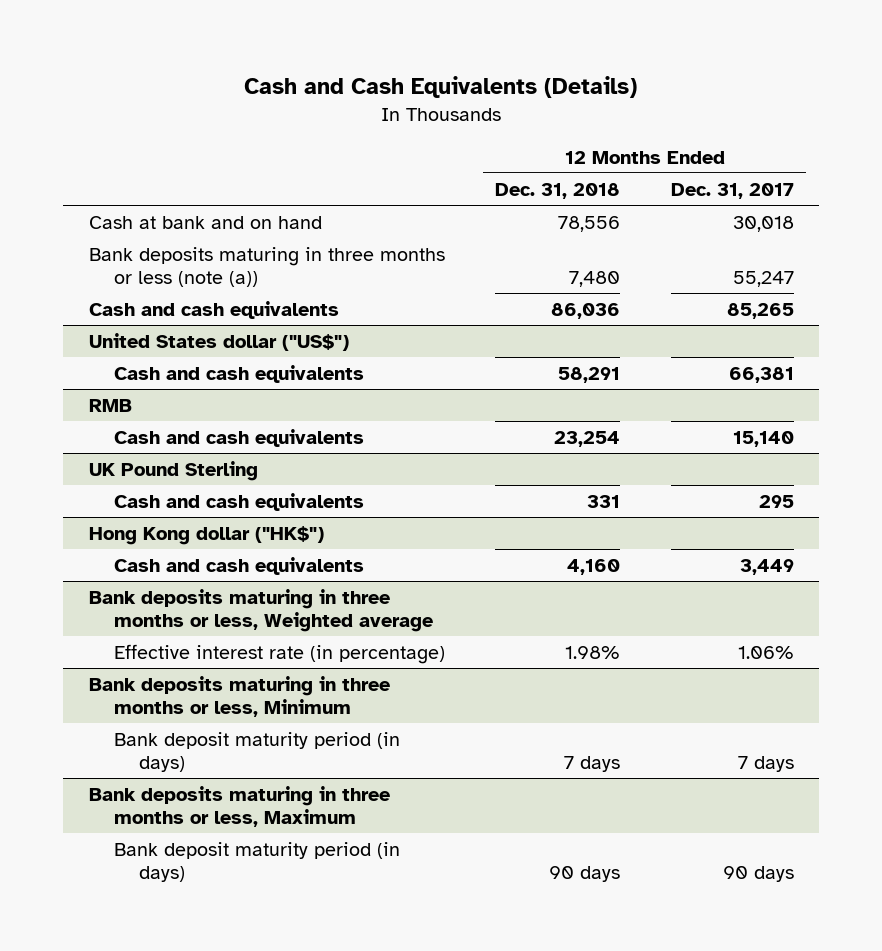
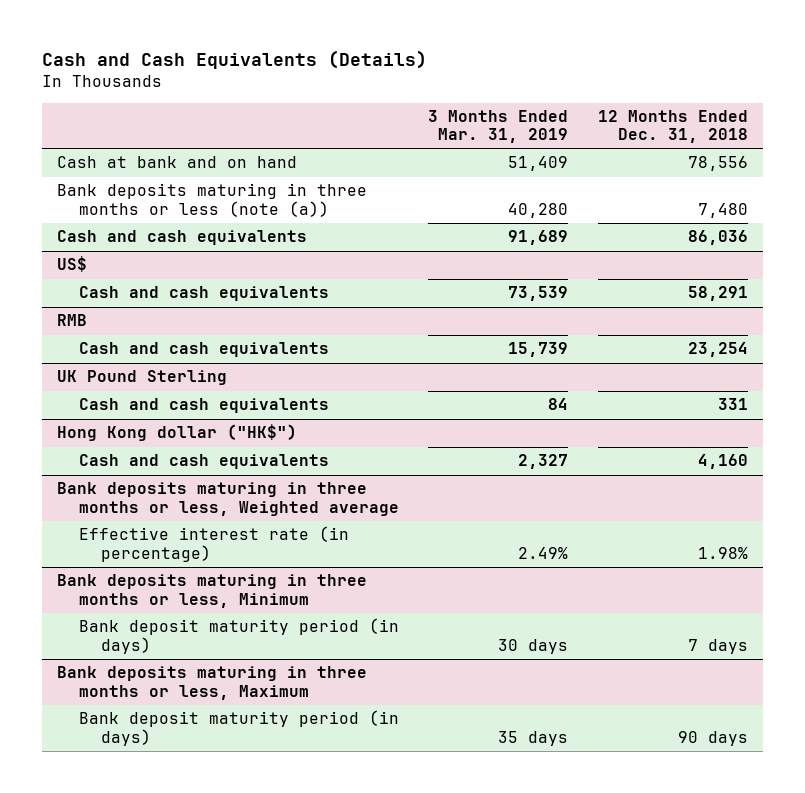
- | 12 Months Ended Dec. 31, 2018 | 12 Months Ended Dec. 31, 2017
+ | 3 Months Ended Mar. 31, 2019 | 12 Months Ended Dec. 31, 2018
- United States dollar ("US$")
+ US$

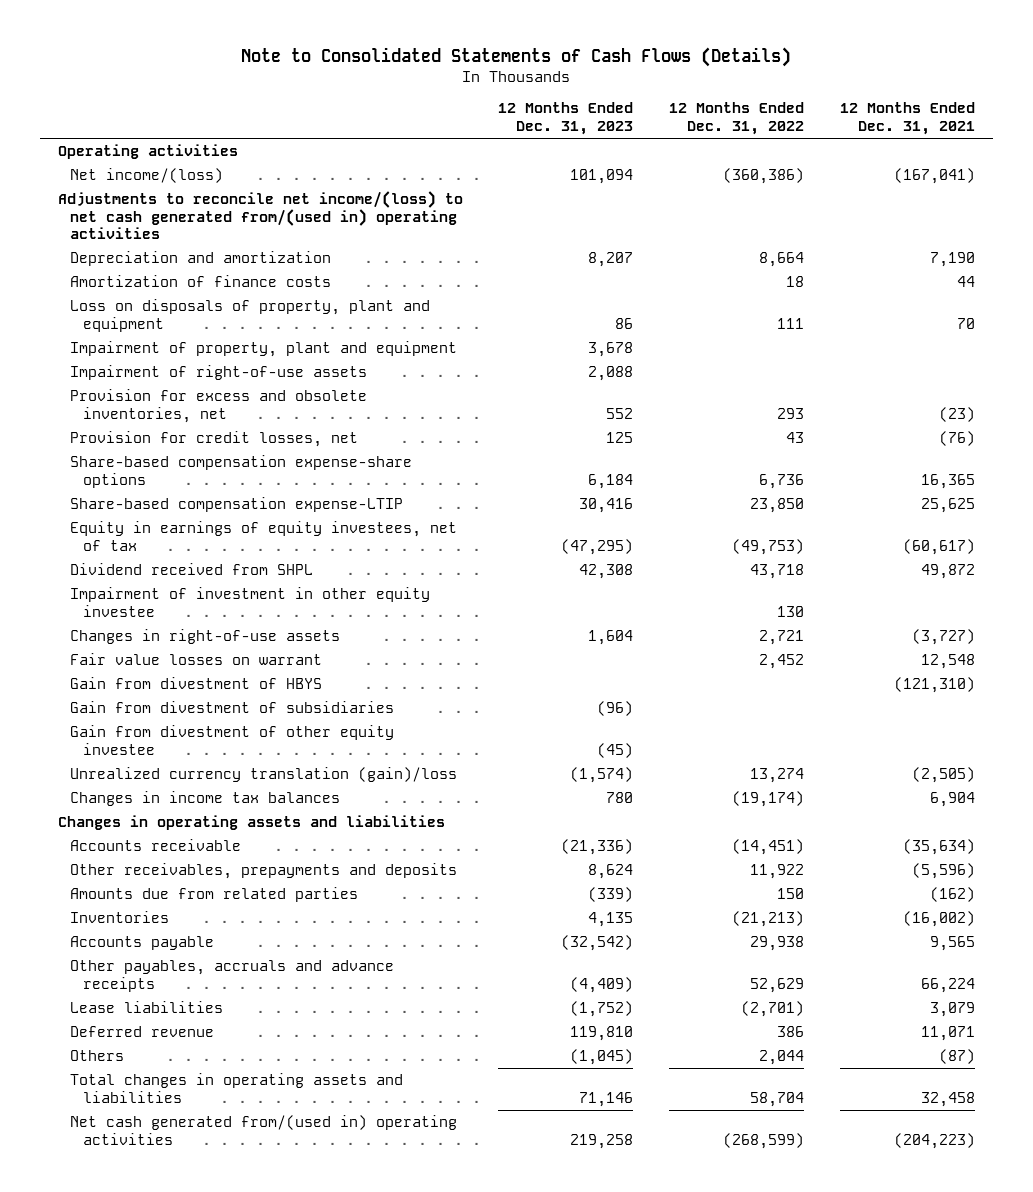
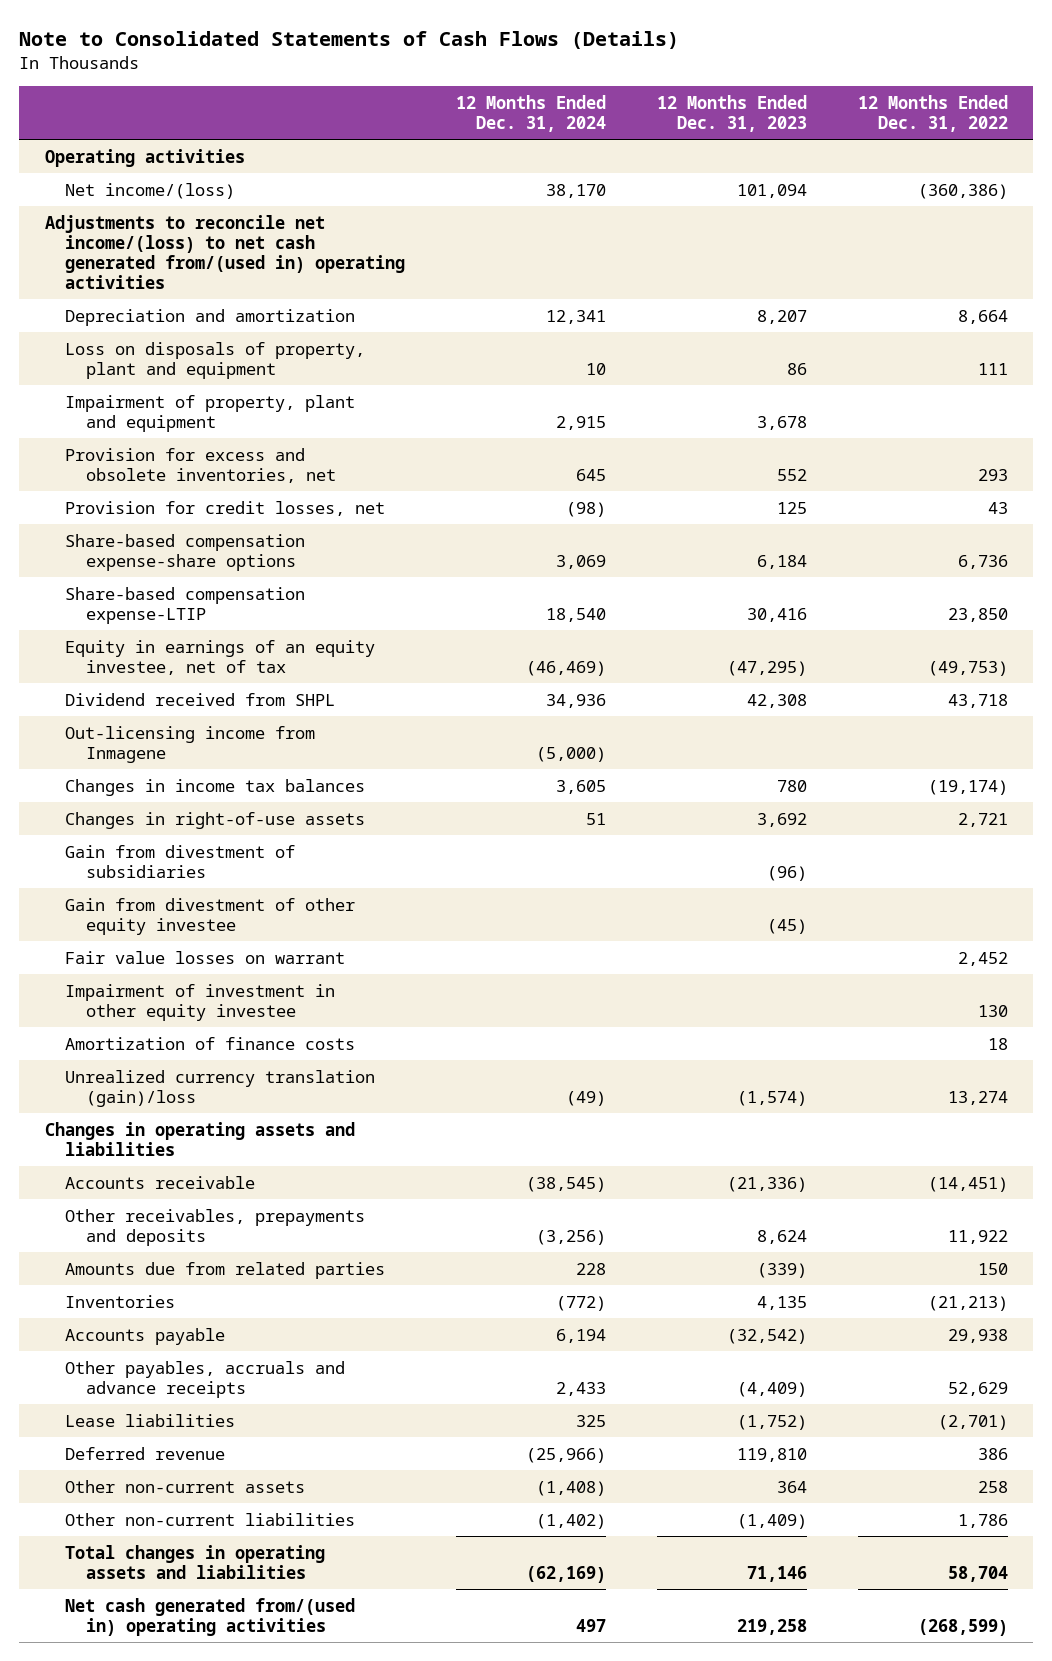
- | 12 Months Ended Dec. 31, 2023 | 12 Months Ended Dec. 31, 2022 | 12 Months Ended Dec. 31, 2021
+ | 12 Months Ended Dec. 31, 2024 | 12 Months Ended Dec. 31, 2023 | 12 Months Ended Dec. 31, 2022
- Impairment of right-of-use assets | 2,088 | |
- Equity in earnings of equity investees, net of tax | (47,295) | (49,753) | (60,617)
+ Equity in earnings of an equity investee, net of tax | (46,469) | (47,295) | (49,753)
- Changes in right-of-use assets | 1,604 | 2,721 | (3,727)
- Gain from divestment of HBYS | | | (121,310)
+ Out-licensing income from Inmagene | (5,000) | |
moved up: Changes in income tax balances | 3,605 | 780 | (19,174)
+ Changes in right-of-use assets | 51 | 3,692 | 2,721
moved down: Fair value losses on warrant | | | 2,452
moved down: Impairment of investment in other equity investee | | | 130
moved down: Amortization of finance costs | | | 18
- Others | (1,045) | 2,044 | (87)
+ Other non-current assets | (1,408) | 364 | 258
+ Other non-current liabilities | (1,402) | (1,409) | 1,786

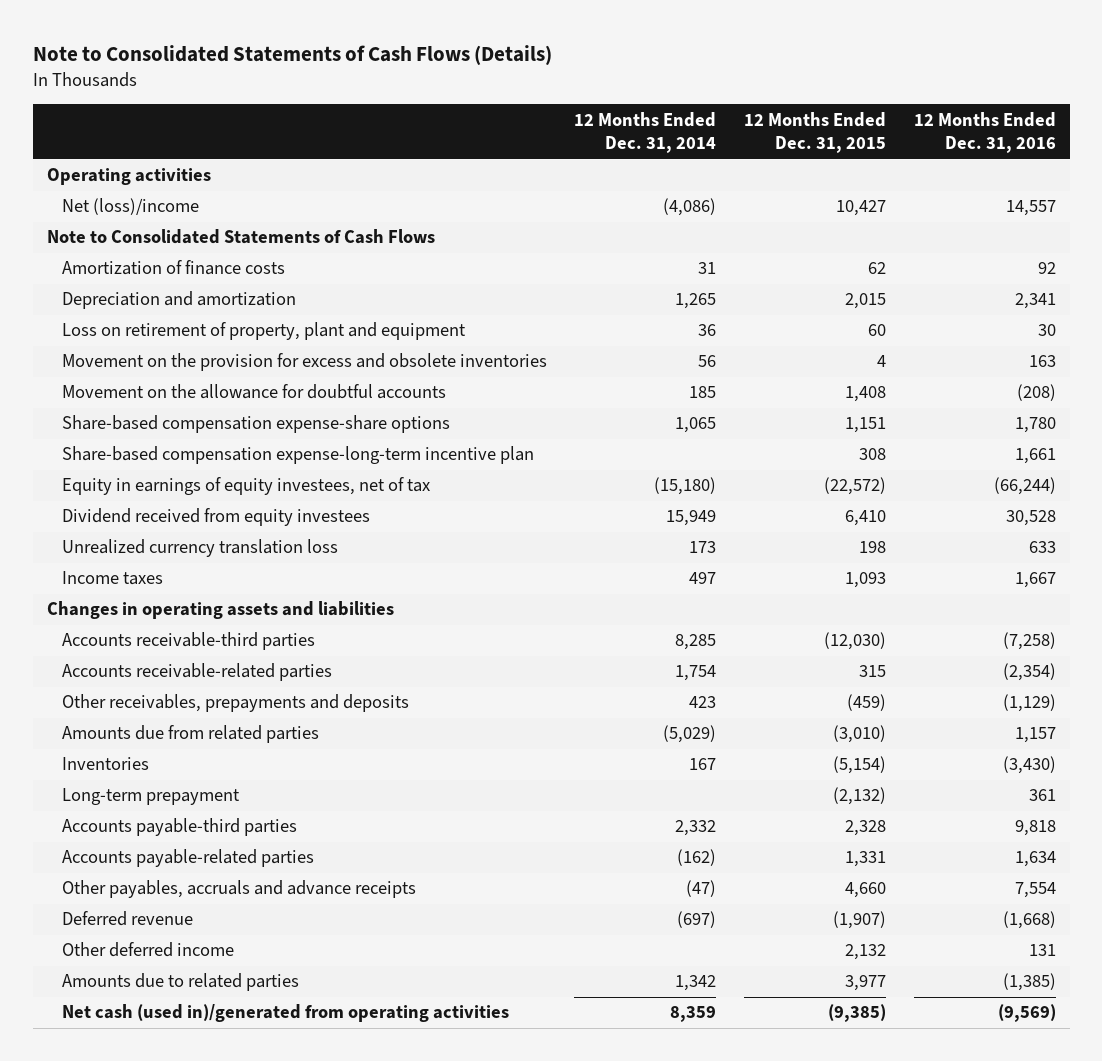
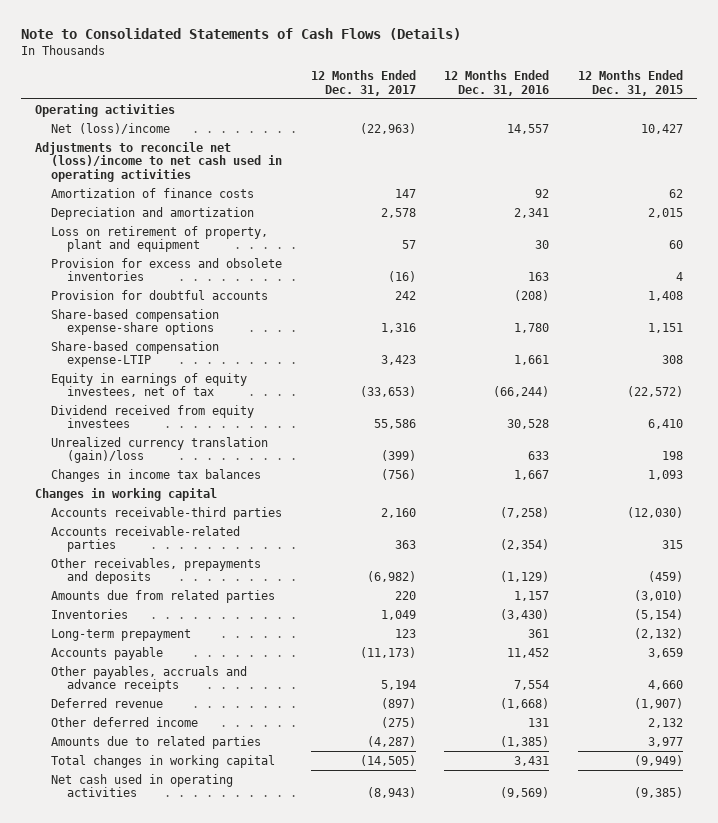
- | 12 Months Ended Dec. 31, 2014 | 12 Months Ended Dec. 31, 2015 | 12 Months Ended Dec. 31, 2016
+ | 12 Months Ended Dec. 31, 2017 | 12 Months Ended Dec. 31, 2016 | 12 Months Ended Dec. 31, 2015
- Note to Consolidated Statements of Cash Flows
+ Adjustments to reconcile net (loss)/income to net cash used in operating activities
- Movement on the provision for excess and obsolete inventories | 56 | 4 | 163
- Movement on the allowance for doubtful accounts | 185 | 1,408 | (208)
+ Provision for excess and obsolete inventories | (16) | 163 | 4
+ Provision for doubtful accounts | 242 | (208) | 1,408
- Share-based compensation expense-long-term incentive plan | | 308 | 1,661
+ Share-based compensation expense-LTIP | 3,423 | 1,661 | 308
- Unrealized currency translation loss | 173 | 198 | 633
- Income taxes | 497 | 1,093 | 1,667
- Changes in operating assets and liabilities
+ Unrealized currency translation (gain)/loss | (399) | 633 | 198
+ Changes in income tax balances | (756) | 1,667 | 1,093
+ Changes in working capital
- Accounts payable-third parties | 2,332 | 2,328 | 9,818
- Accounts payable-related parties | (162) | 1,331 | 1,634
+ Accounts payable | (11,173) | 11,452 | 3,659
- Net cash (used in)/generated from operating activities | 8,359 | (9,385) | (9,569)
+ Total changes in working capital | (14,505) | 3,431 | (9,949)
+ Net cash used in operating activities | (8,943) | (9,569) | (9,385)

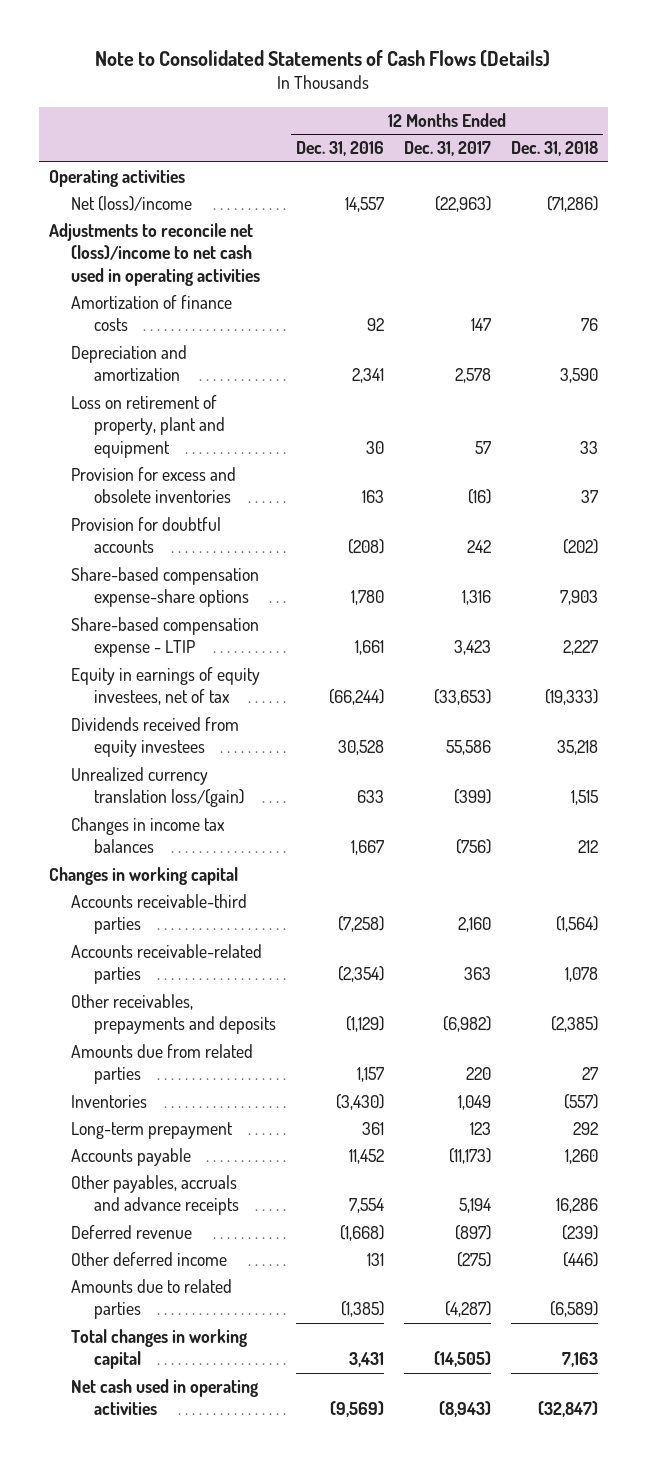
- | 12 Months Ended Dec. 31, 2017 | 12 Months Ended Dec. 31, 2016 | 12 Months Ended Dec. 31, 2015
+ | 12 Months Ended Dec. 31, 2016 | 12 Months Ended Dec. 31, 2017 | 12 Months Ended Dec. 31, 2018
- Share-based compensation expense-LTIP | 3,423 | 1,661 | 308
+ Share-based compensation expense - LTIP | 1,661 | 3,423 | 2,227
- Dividend received from equity investees | 55,586 | 30,528 | 6,410
- Unrealized currency translation (gain)/loss | (399) | 633 | 198
+ Dividends received from equity investees | 30,528 | 55,586 | 35,218
+ Unrealized currency translation loss/(gain) | 633 | (399) | 1,515

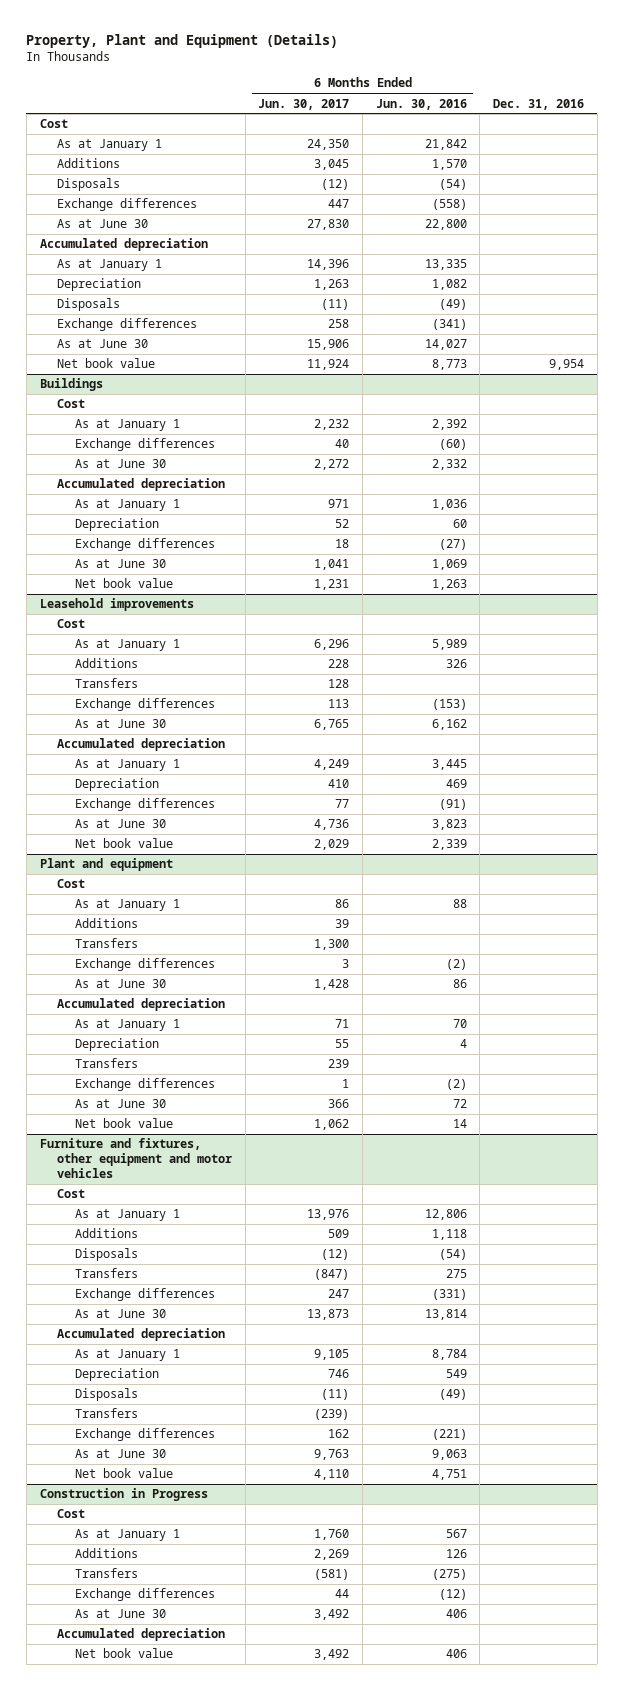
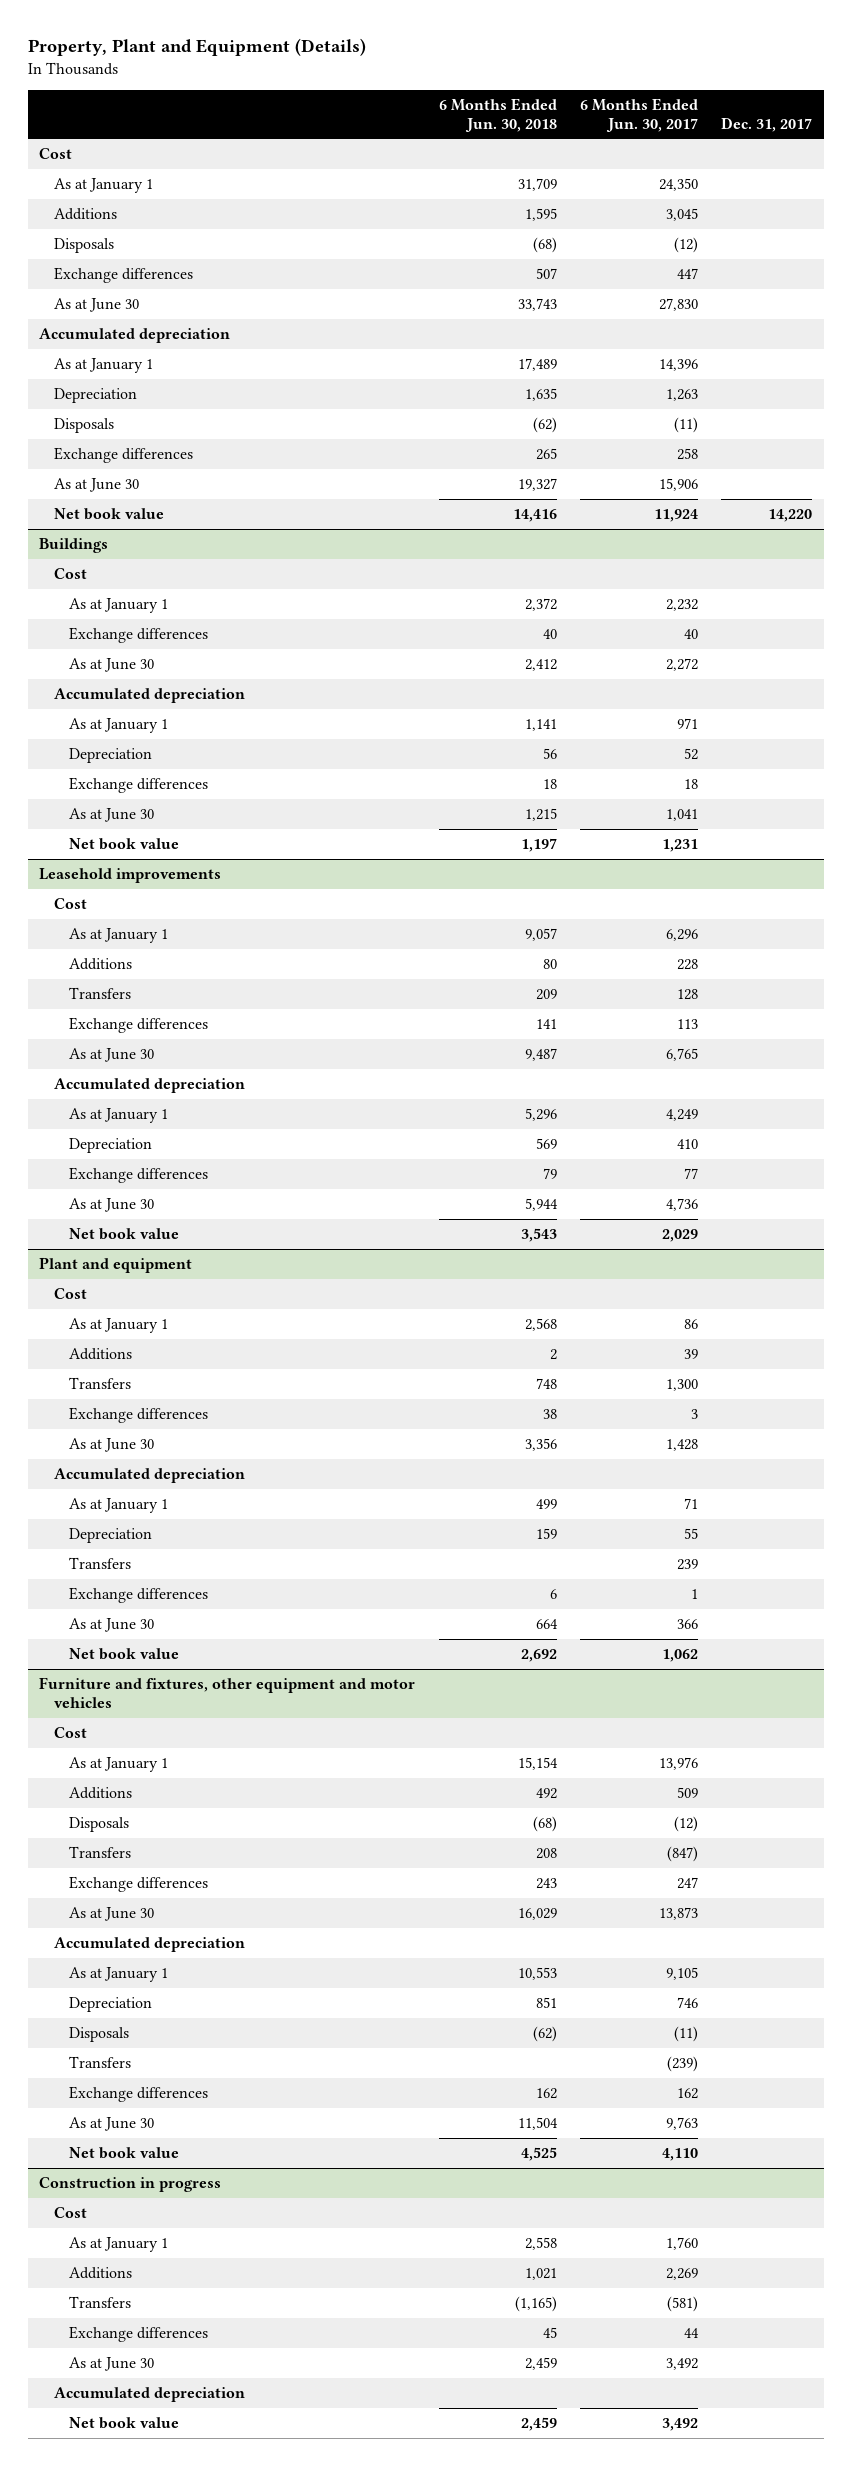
- | 6 Months Ended Jun. 30, 2017 | 6 Months Ended Jun. 30, 2016 | Dec. 31, 2016
+ | 6 Months Ended Jun. 30, 2018 | 6 Months Ended Jun. 30, 2017 | Dec. 31, 2017
- Construction in Progress
+ Construction in progress

